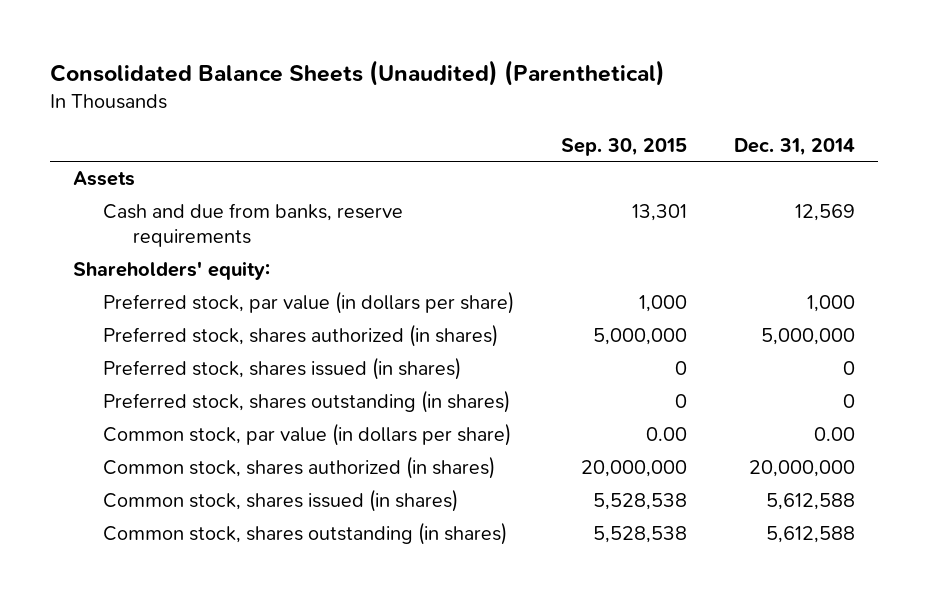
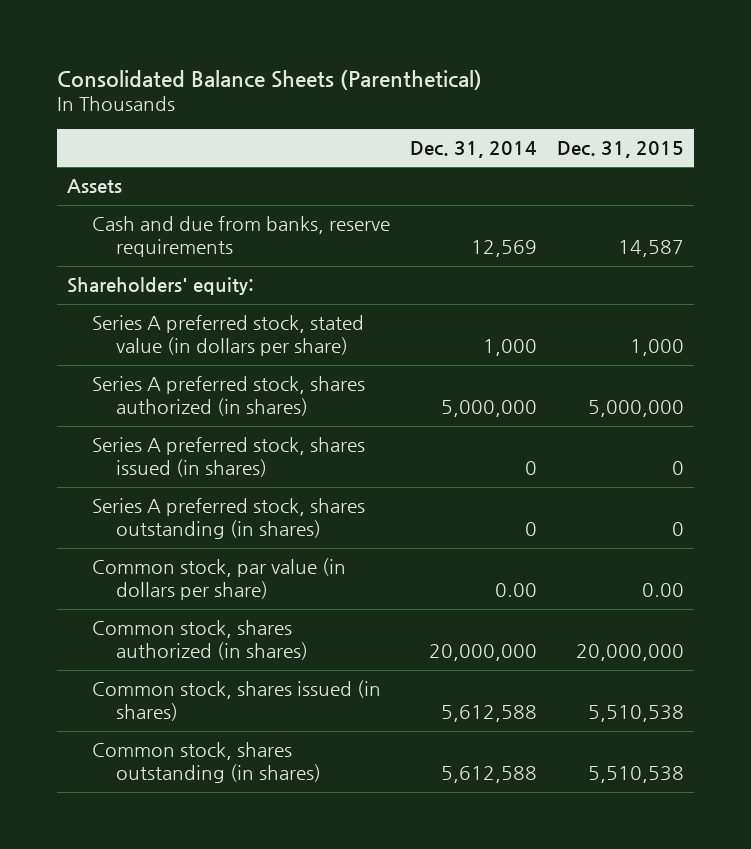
- Consolidated Balance Sheets (Unaudited) (Parenthetical)
+ Consolidated Balance Sheets (Parenthetical)
- | Sep. 30, 2015 | Dec. 31, 2014
+ | Dec. 31, 2014 | Dec. 31, 2015
- Preferred stock, par value (in dollars per share) | 1,000 | 1,000
- Preferred stock, shares authorized (in shares) | 5,000,000 | 5,000,000
- Preferred stock, shares issued (in shares) | 0 | 0
- Preferred stock, shares outstanding (in shares) | 0 | 0
+ Series A preferred stock, stated value (in dollars per share) | 1,000 | 1,000
+ Series A preferred stock, shares authorized (in shares) | 5,000,000 | 5,000,000
+ Series A preferred stock, shares issued (in shares) | 0 | 0
+ Series A preferred stock, shares outstanding (in shares) | 0 | 0

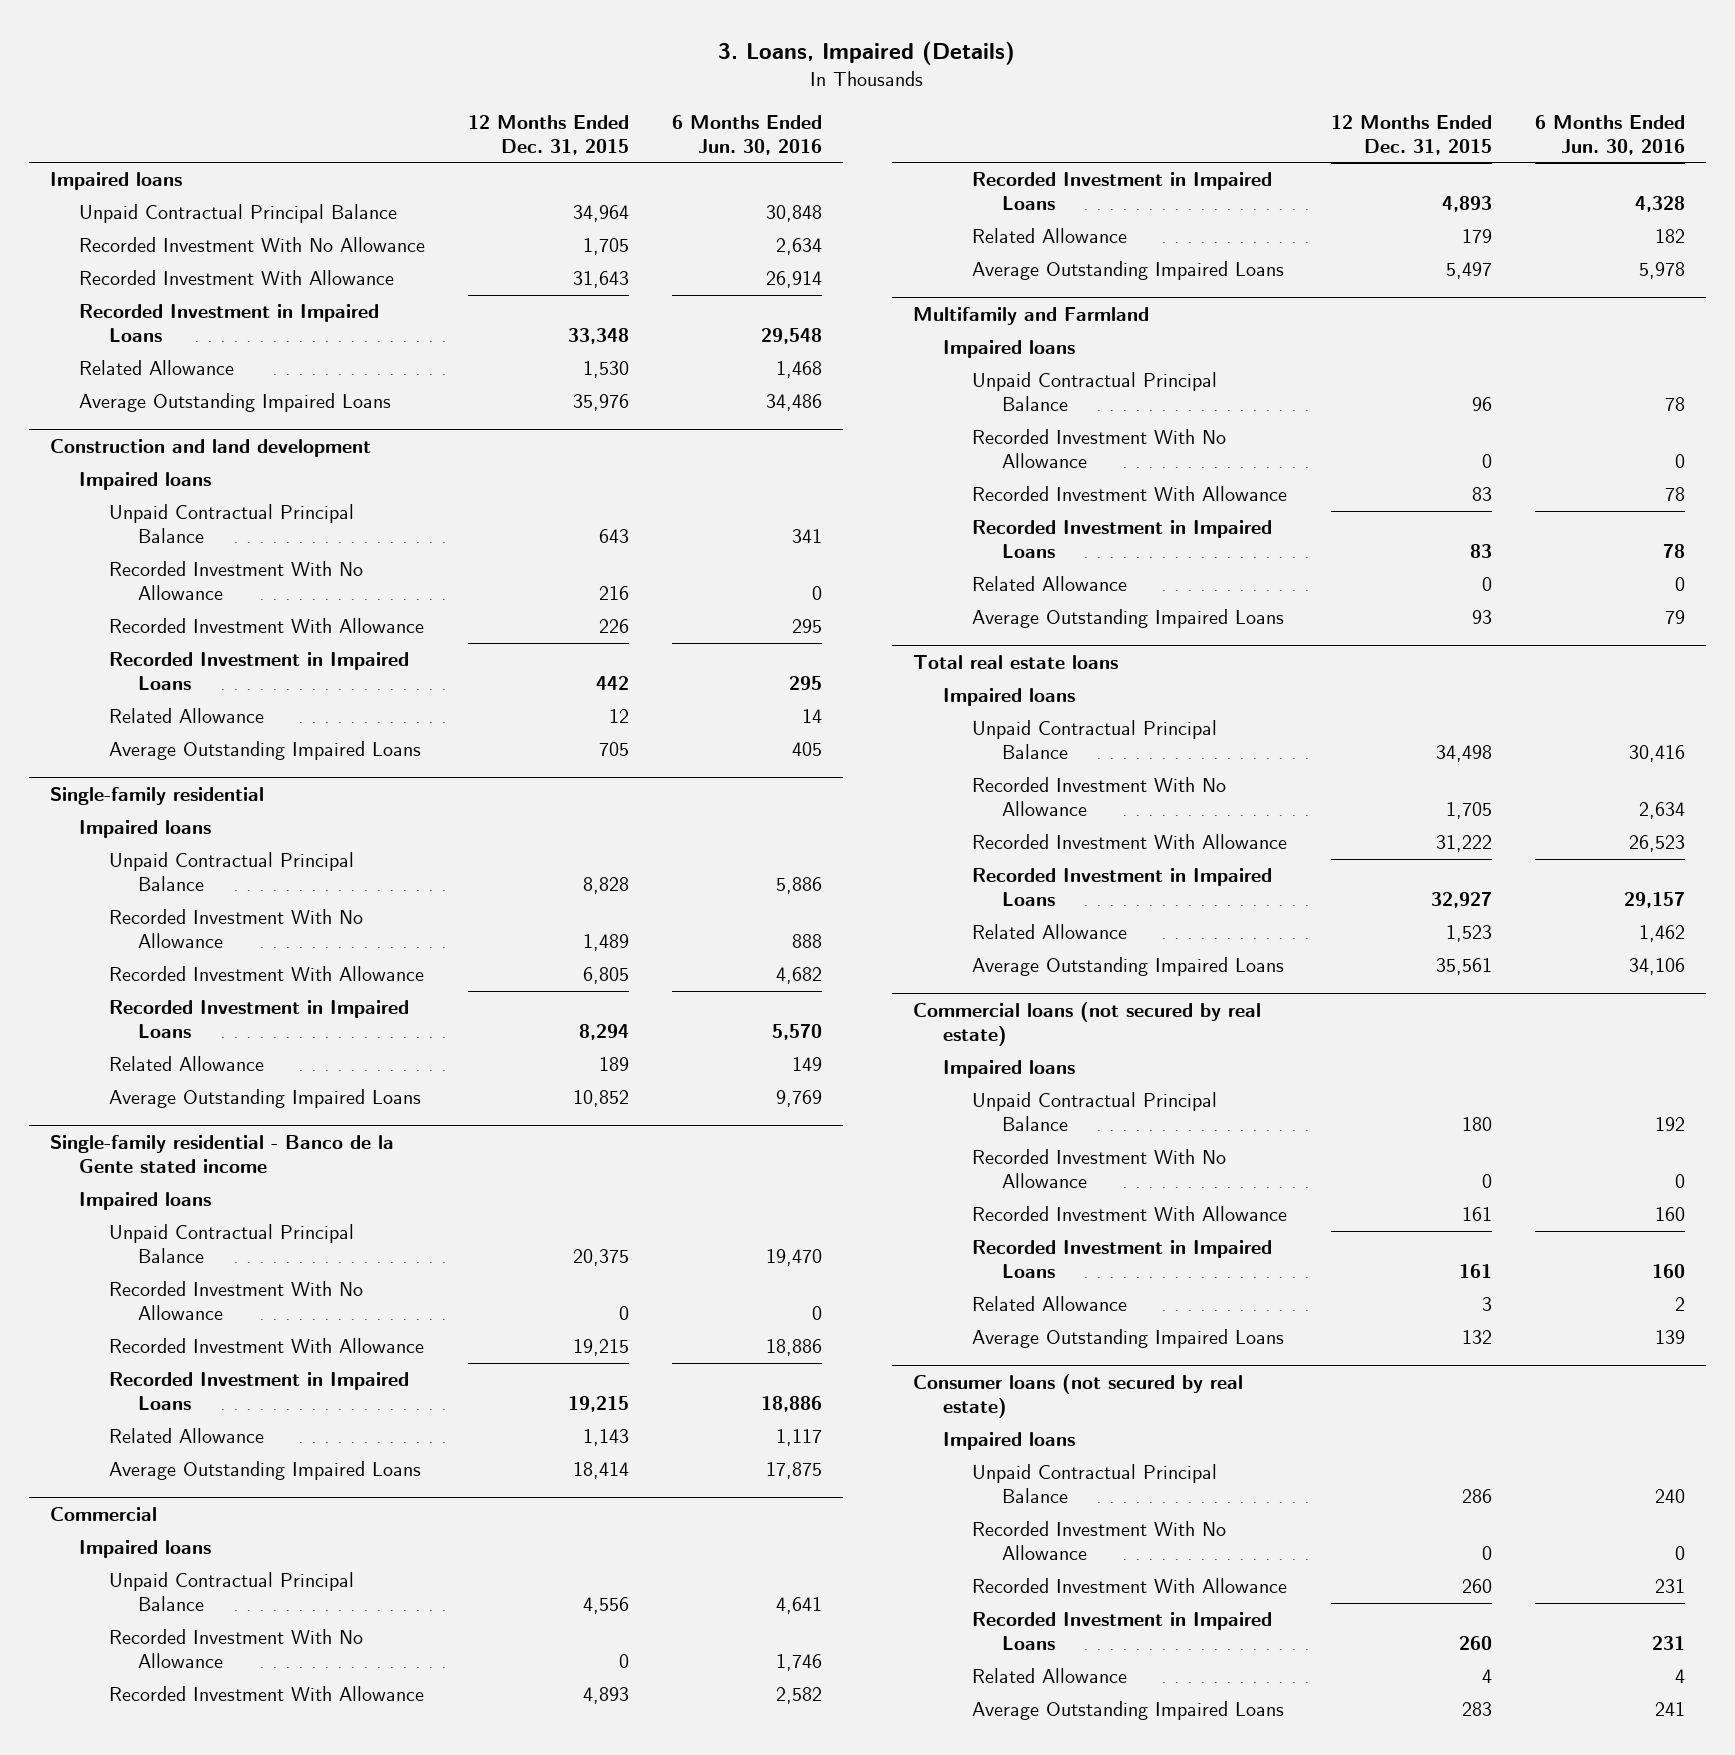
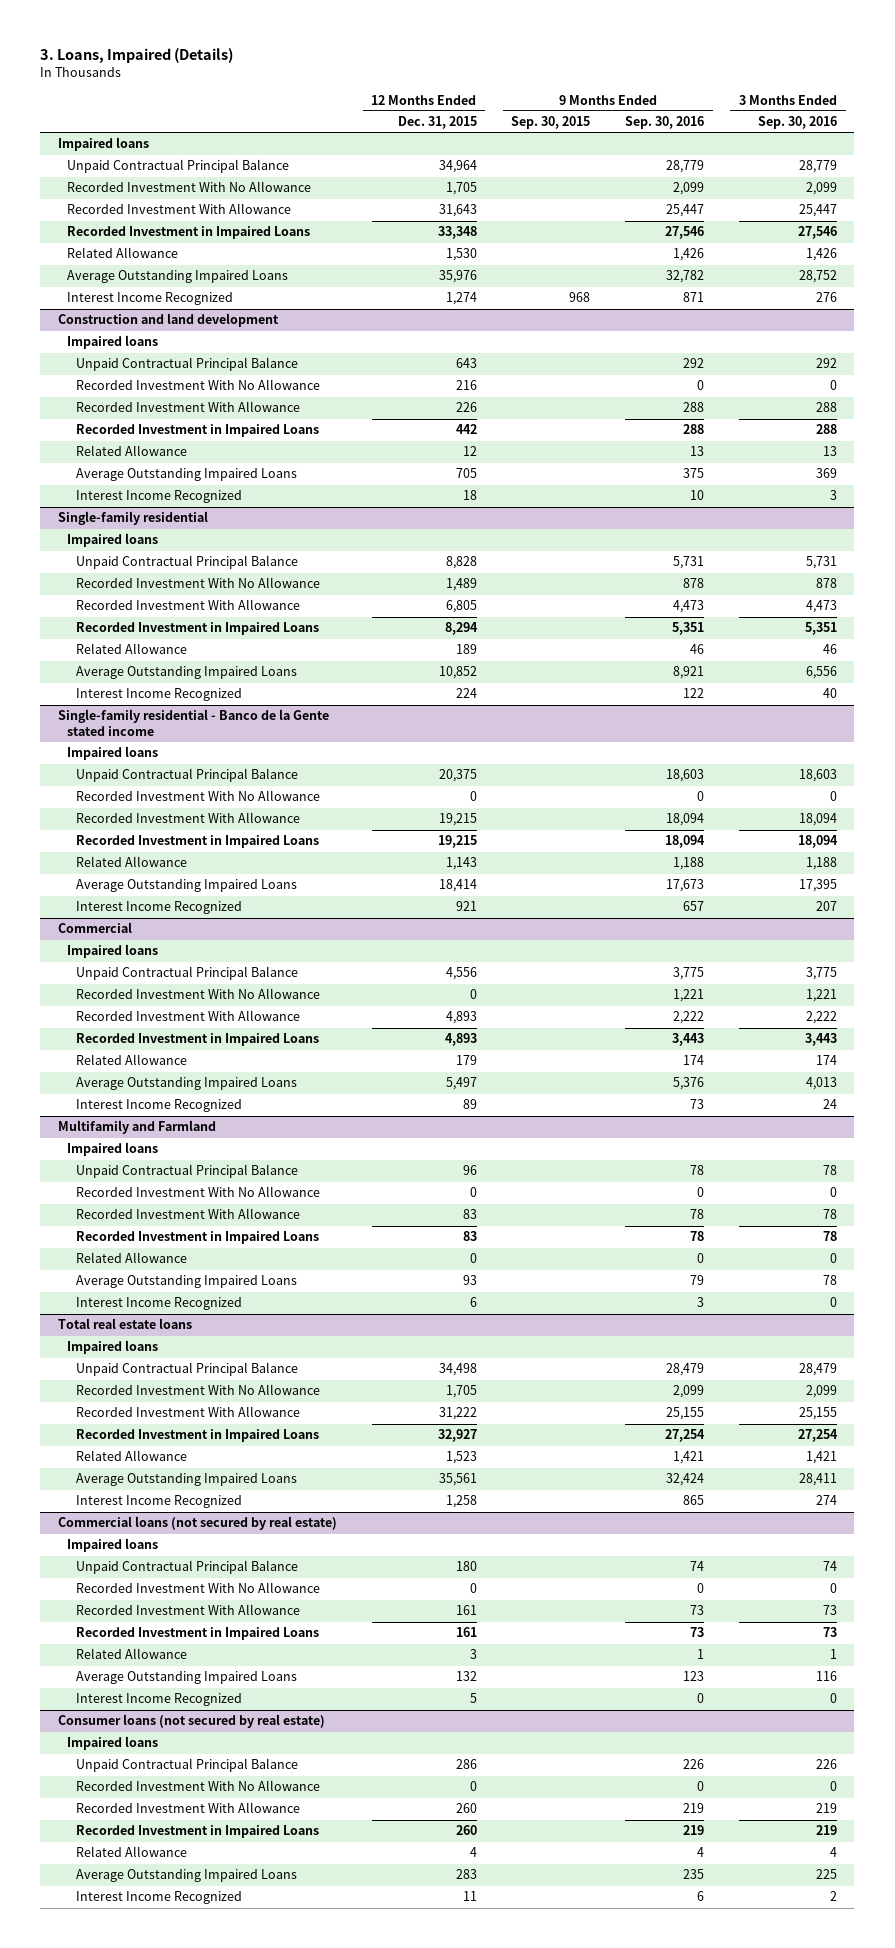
- | 12 Months Ended Dec. 31, 2015 | 6 Months Ended Jun. 30, 2016
+ | 12 Months Ended Dec. 31, 2015 | 9 Months Ended Sep. 30, 2015 | 9 Months Ended Sep. 30, 2016 | 3 Months Ended Sep. 30, 2016
+ Interest Income Recognized | 1,274 | 968 | 871 | 276
@ Construction and land development
+ Interest Income Recognized | 18 | | 10 | 3
@ Single-family residential
+ Interest Income Recognized | 224 | | 122 | 40
@ Single-family residential - Banco de la Gente stated income
+ Interest Income Recognized | 921 | | 657 | 207
@ Commercial
+ Interest Income Recognized | 89 | | 73 | 24
@ Multifamily and Farmland
+ Interest Income Recognized | 6 | | 3 | 0
@ Total real estate loans
+ Interest Income Recognized | 1,258 | | 865 | 274
@ Commercial loans (not secured by real estate)
+ Interest Income Recognized | 5 | | 0 | 0
@ Consumer loans (not secured by real estate)
+ Interest Income Recognized | 11 | | 6 | 2

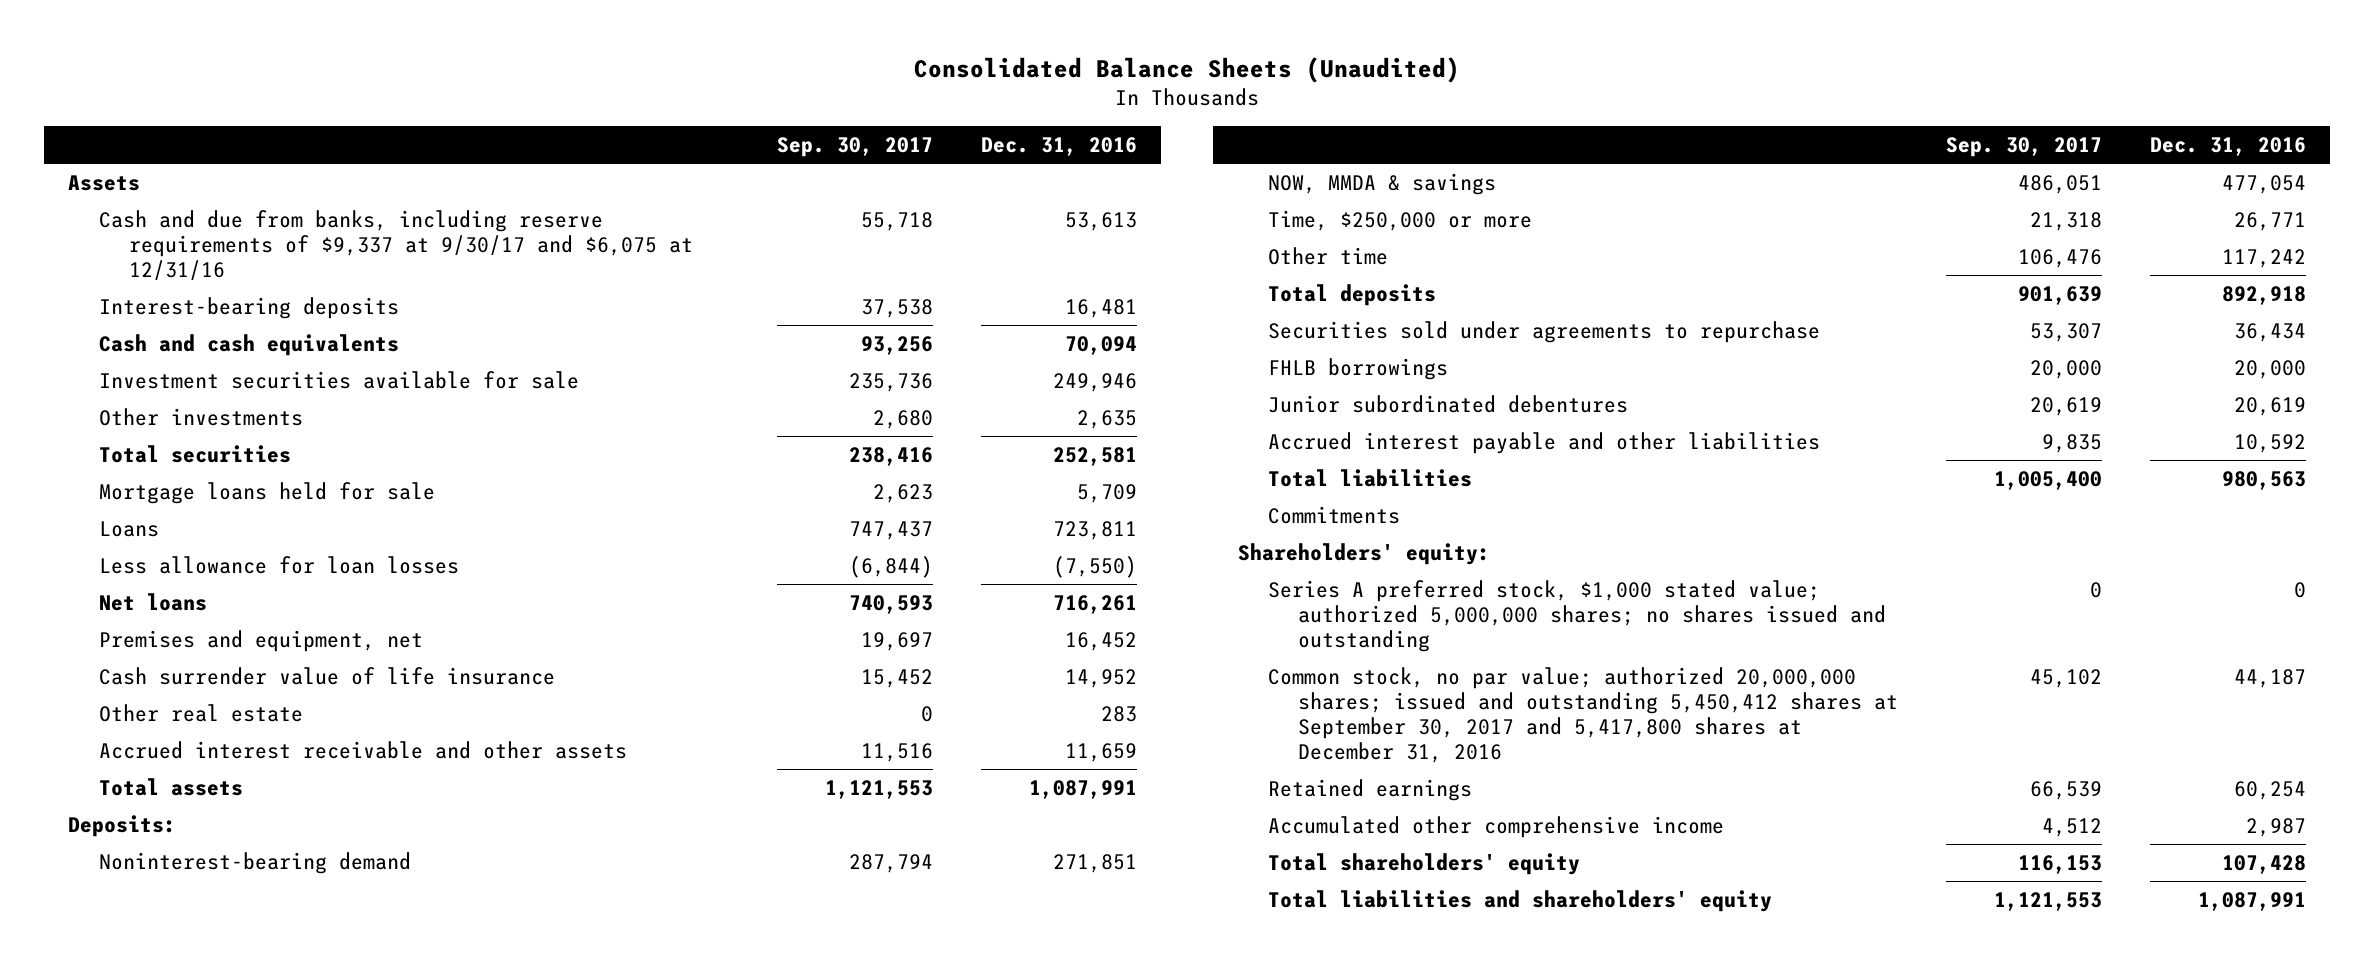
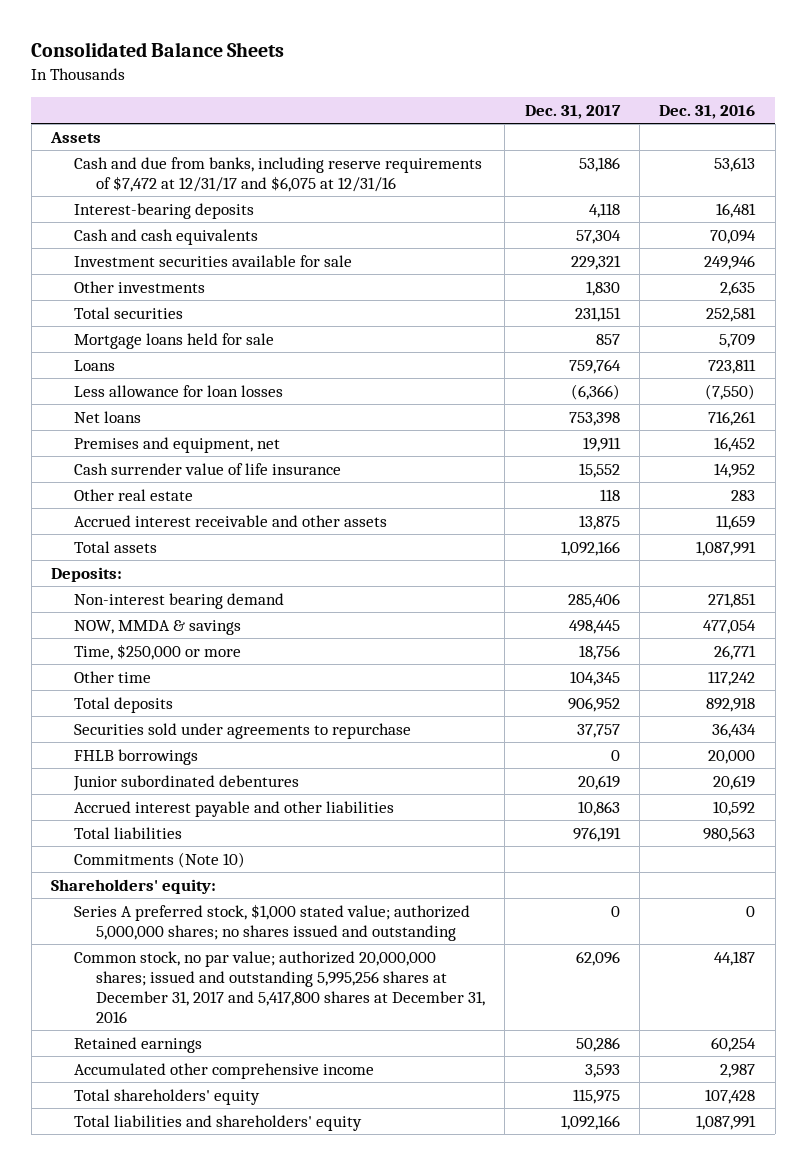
- Consolidated Balance Sheets (Unaudited)
+ Consolidated Balance Sheets
- | Sep. 30, 2017 | Dec. 31, 2016
+ | Dec. 31, 2017 | Dec. 31, 2016
- Cash and due from banks, including reserve requirements of $9,337 at 9/30/17 and $6,075 at 12/31/16 | 55,718 | 53,613
+ Cash and due from banks, including reserve requirements of $7,472 at 12/31/17 and $6,075 at 12/31/16 | 53,186 | 53,613
- Noninterest-bearing demand | 287,794 | 271,851
+ Non-interest bearing demand | 285,406 | 271,851
- Commitments
+ Commitments (Note 10)
- Common stock, no par value; authorized 20,000,000 shares; issued and outstanding 5,450,412 shares at September 30, 2017 and 5,417,800 shares at December 31, 2016 | 45,102 | 44,187
+ Common stock, no par value; authorized 20,000,000 shares; issued and outstanding 5,995,256 shares at December 31, 2017 and 5,417,800 shares at December 31, 2016 | 62,096 | 44,187

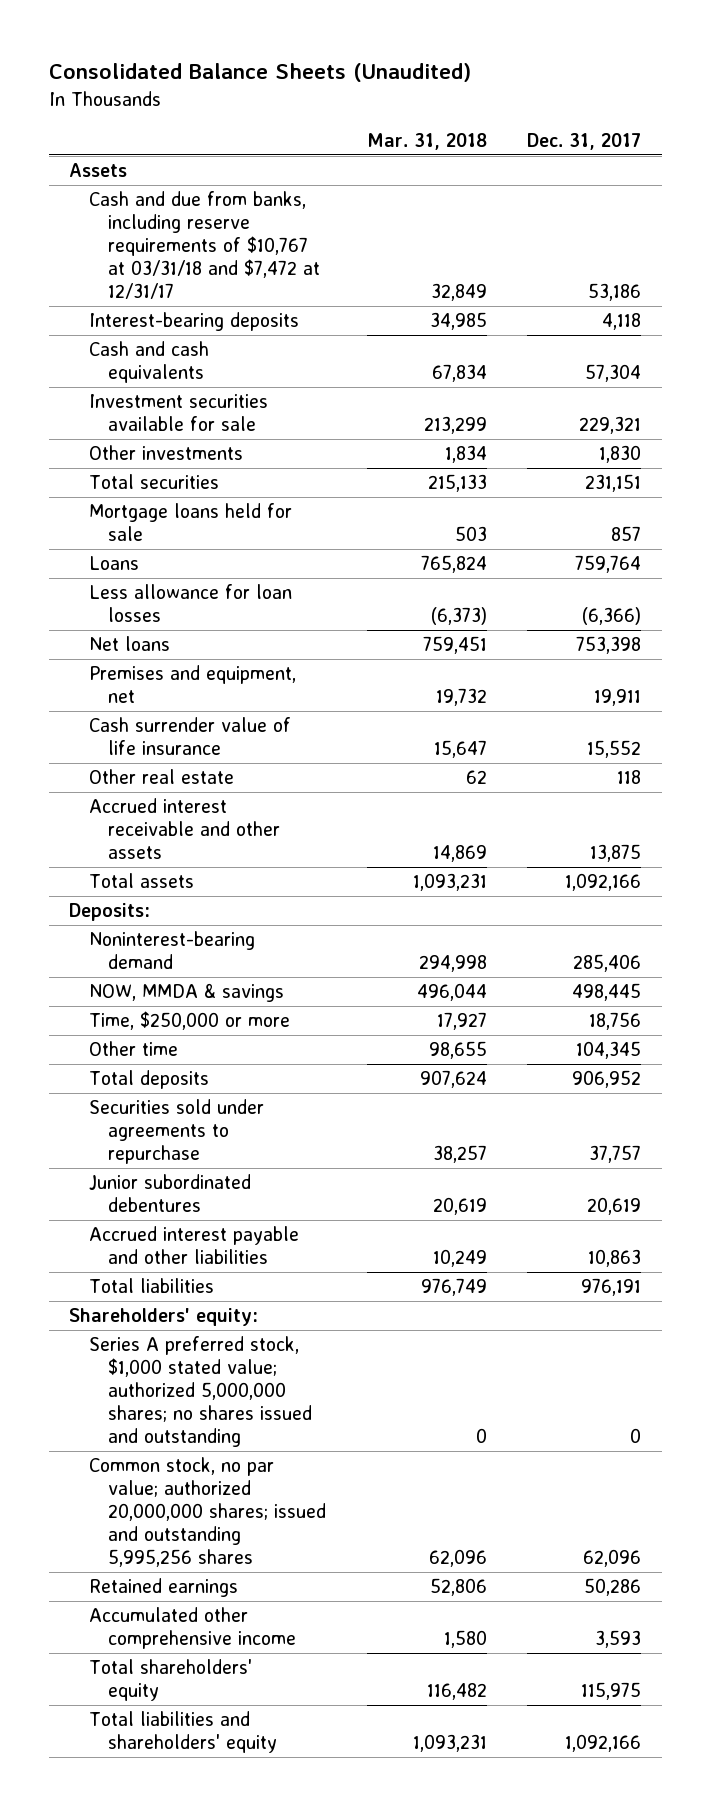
- Consolidated Balance Sheets
+ Consolidated Balance Sheets (Unaudited)
- | Dec. 31, 2017 | Dec. 31, 2016
+ | Mar. 31, 2018 | Dec. 31, 2017
- Cash and due from banks, including reserve requirements of $7,472 at 12/31/17 and $6,075 at 12/31/16 | 53,186 | 53,613
+ Cash and due from banks, including reserve requirements of $10,767 at 03/31/18 and $7,472 at 12/31/17 | 32,849 | 53,186
- Non-interest bearing demand | 285,406 | 271,851
+ Noninterest-bearing demand | 294,998 | 285,406
- FHLB borrowings | 0 | 20,000
- Commitments (Note 10)
- Common stock, no par value; authorized 20,000,000 shares; issued and outstanding 5,995,256 shares at December 31, 2017 and 5,417,800 shares at December 31, 2016 | 62,096 | 44,187
+ Common stock, no par value; authorized 20,000,000 shares; issued and outstanding 5,995,256 shares | 62,096 | 62,096

